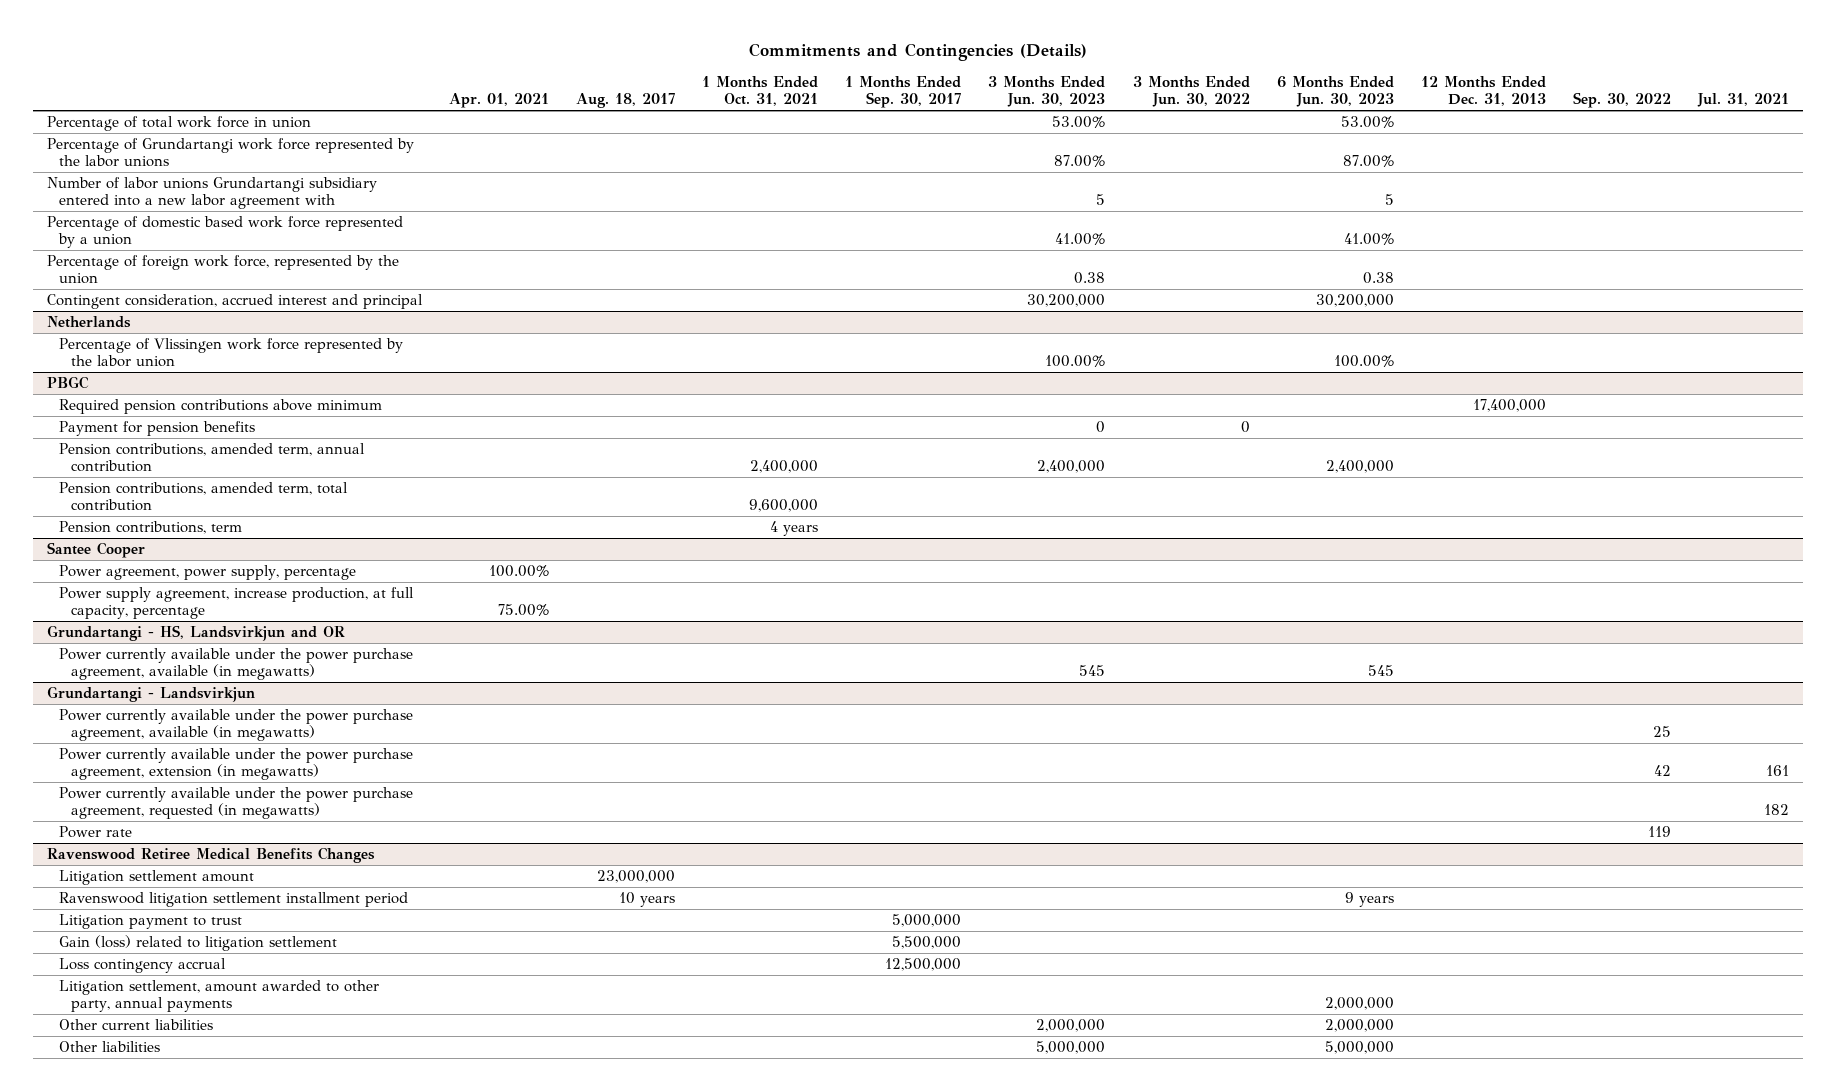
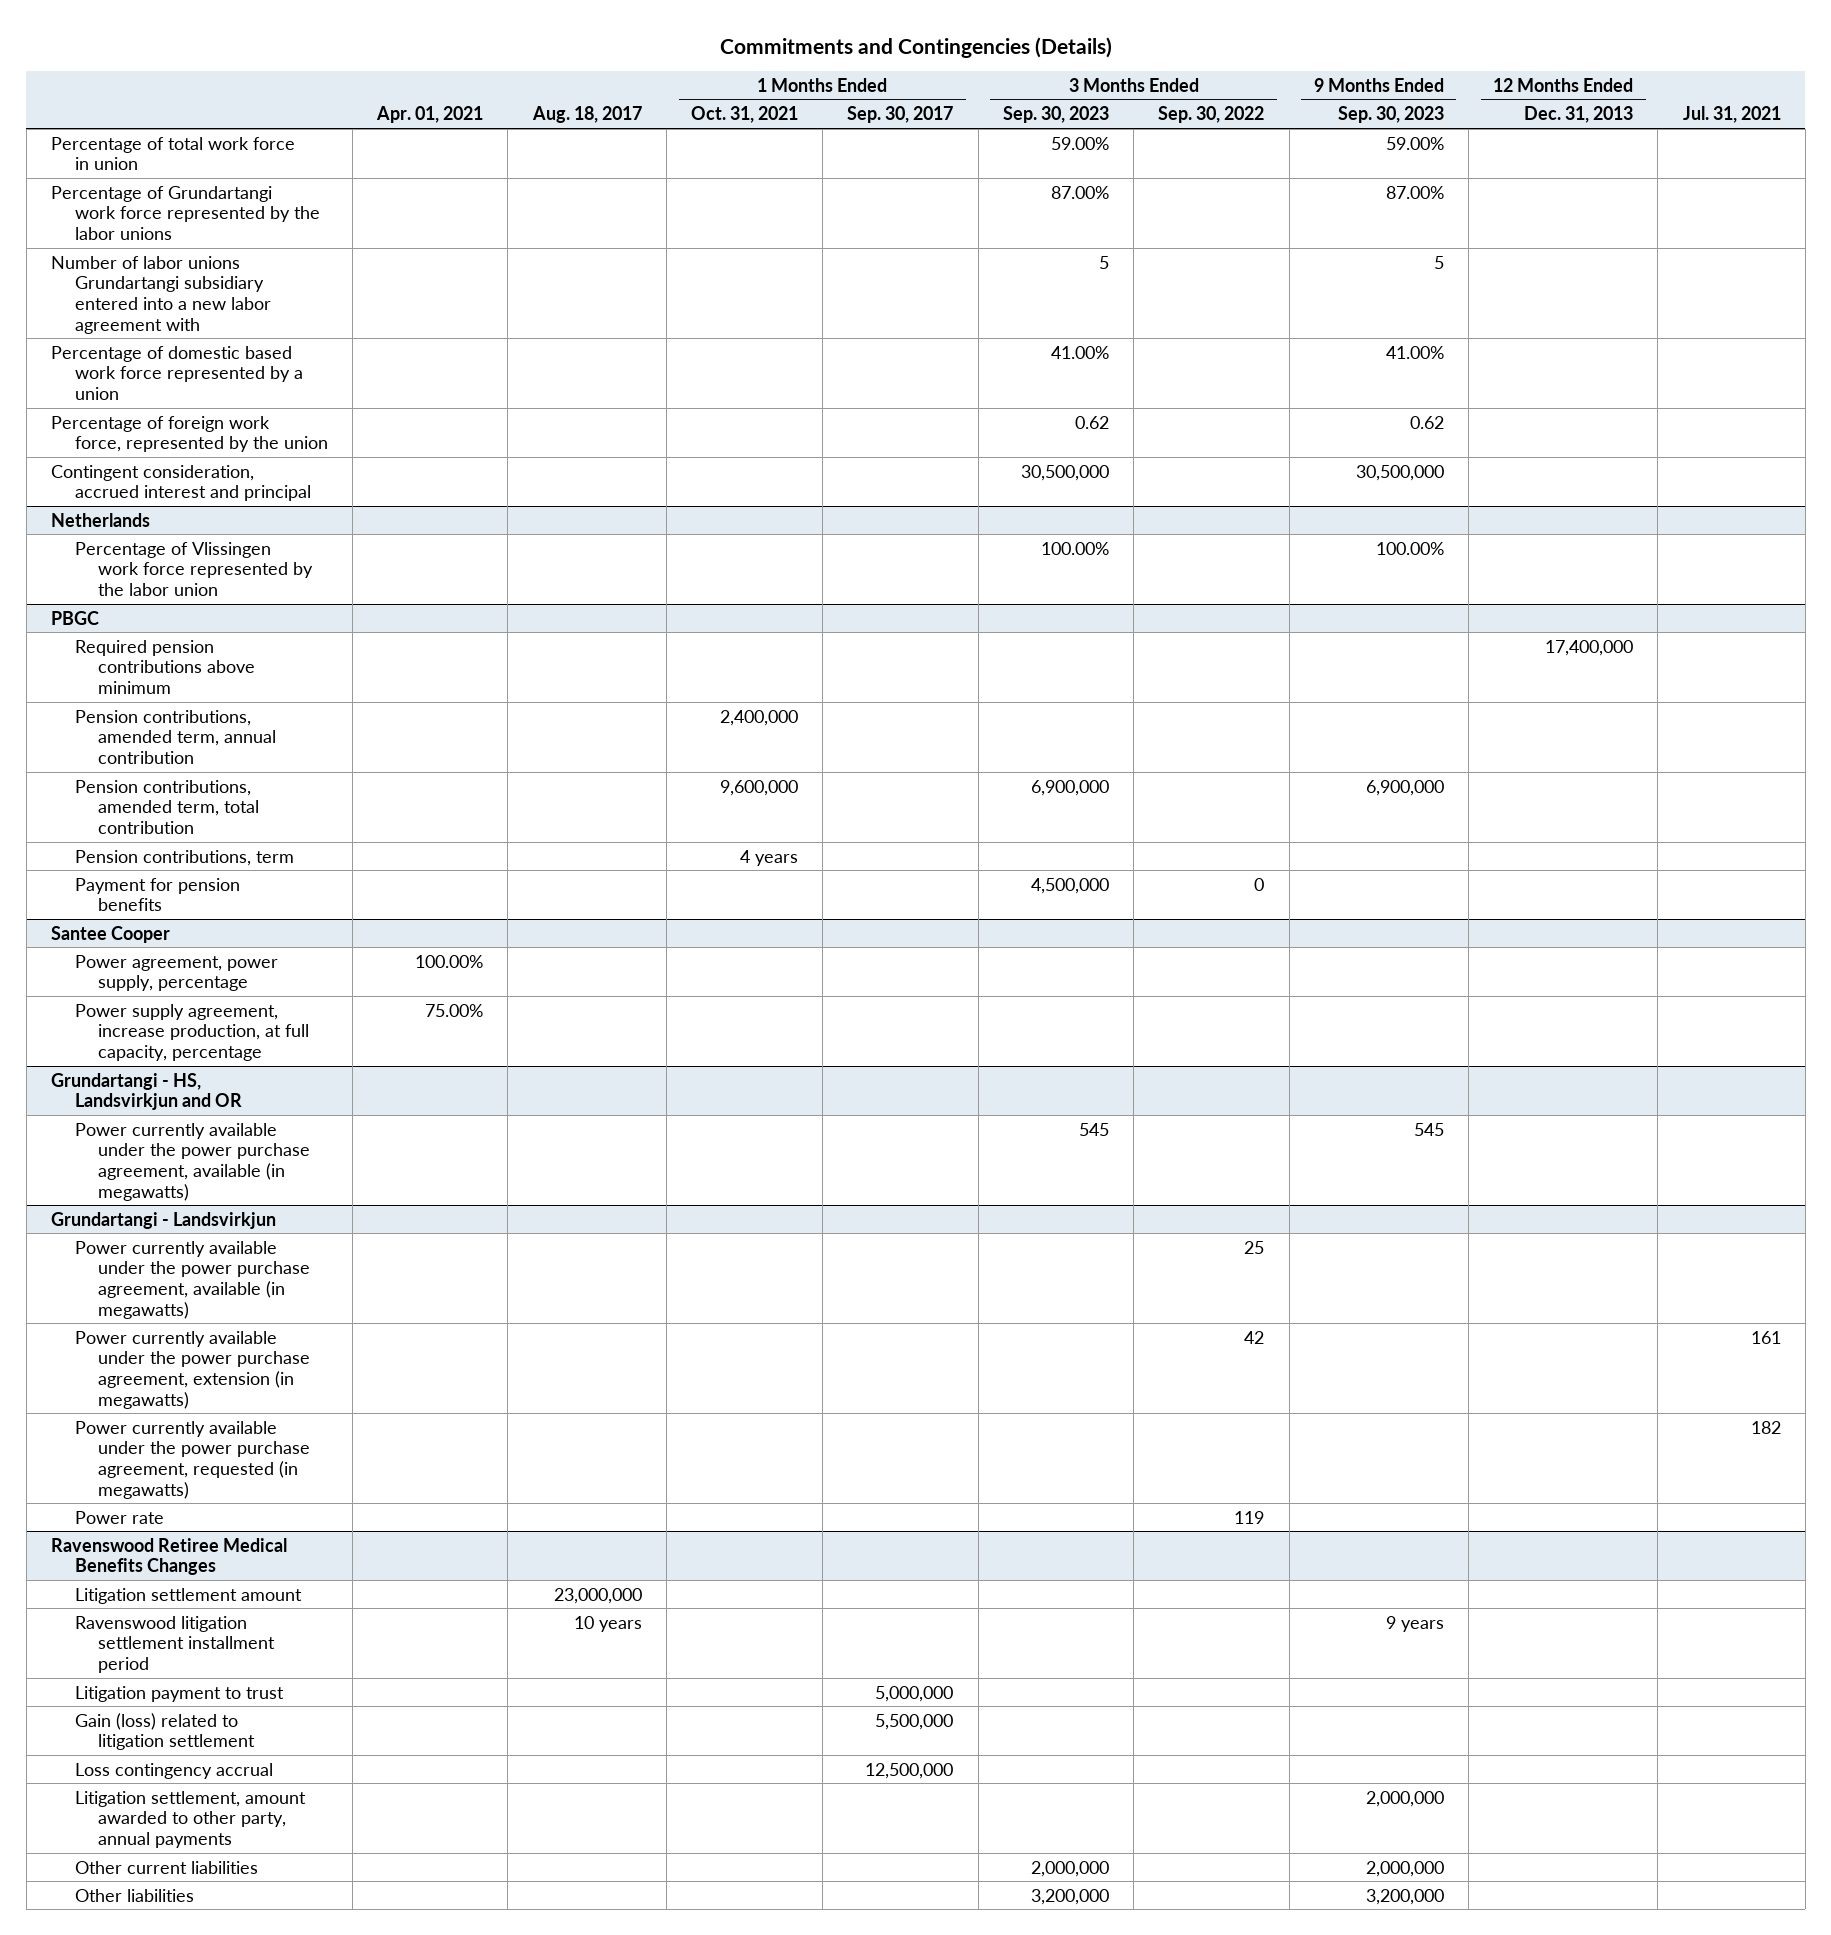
- | Apr. 01, 2021 | Aug. 18, 2017 | 1 Months Ended Oct. 31, 2021 | 1 Months Ended Sep. 30, 2017 | 3 Months Ended Jun. 30, 2023 | 3 Months Ended Jun. 30, 2022 | 6 Months Ended Jun. 30, 2023 | 12 Months Ended Dec. 31, 2013 | Sep. 30, 2022 | Jul. 31, 2021
+ | Apr. 01, 2021 | Aug. 18, 2017 | 1 Months Ended Oct. 31, 2021 | 1 Months Ended Sep. 30, 2017 | 3 Months Ended Sep. 30, 2023 | 3 Months Ended Sep. 30, 2022 | 9 Months Ended Sep. 30, 2023 | 12 Months Ended Dec. 31, 2013 | Jul. 31, 2021
@ PBGC
moved down: Payment for pension benefits | | | | | 4,500,000 | 0 | | |

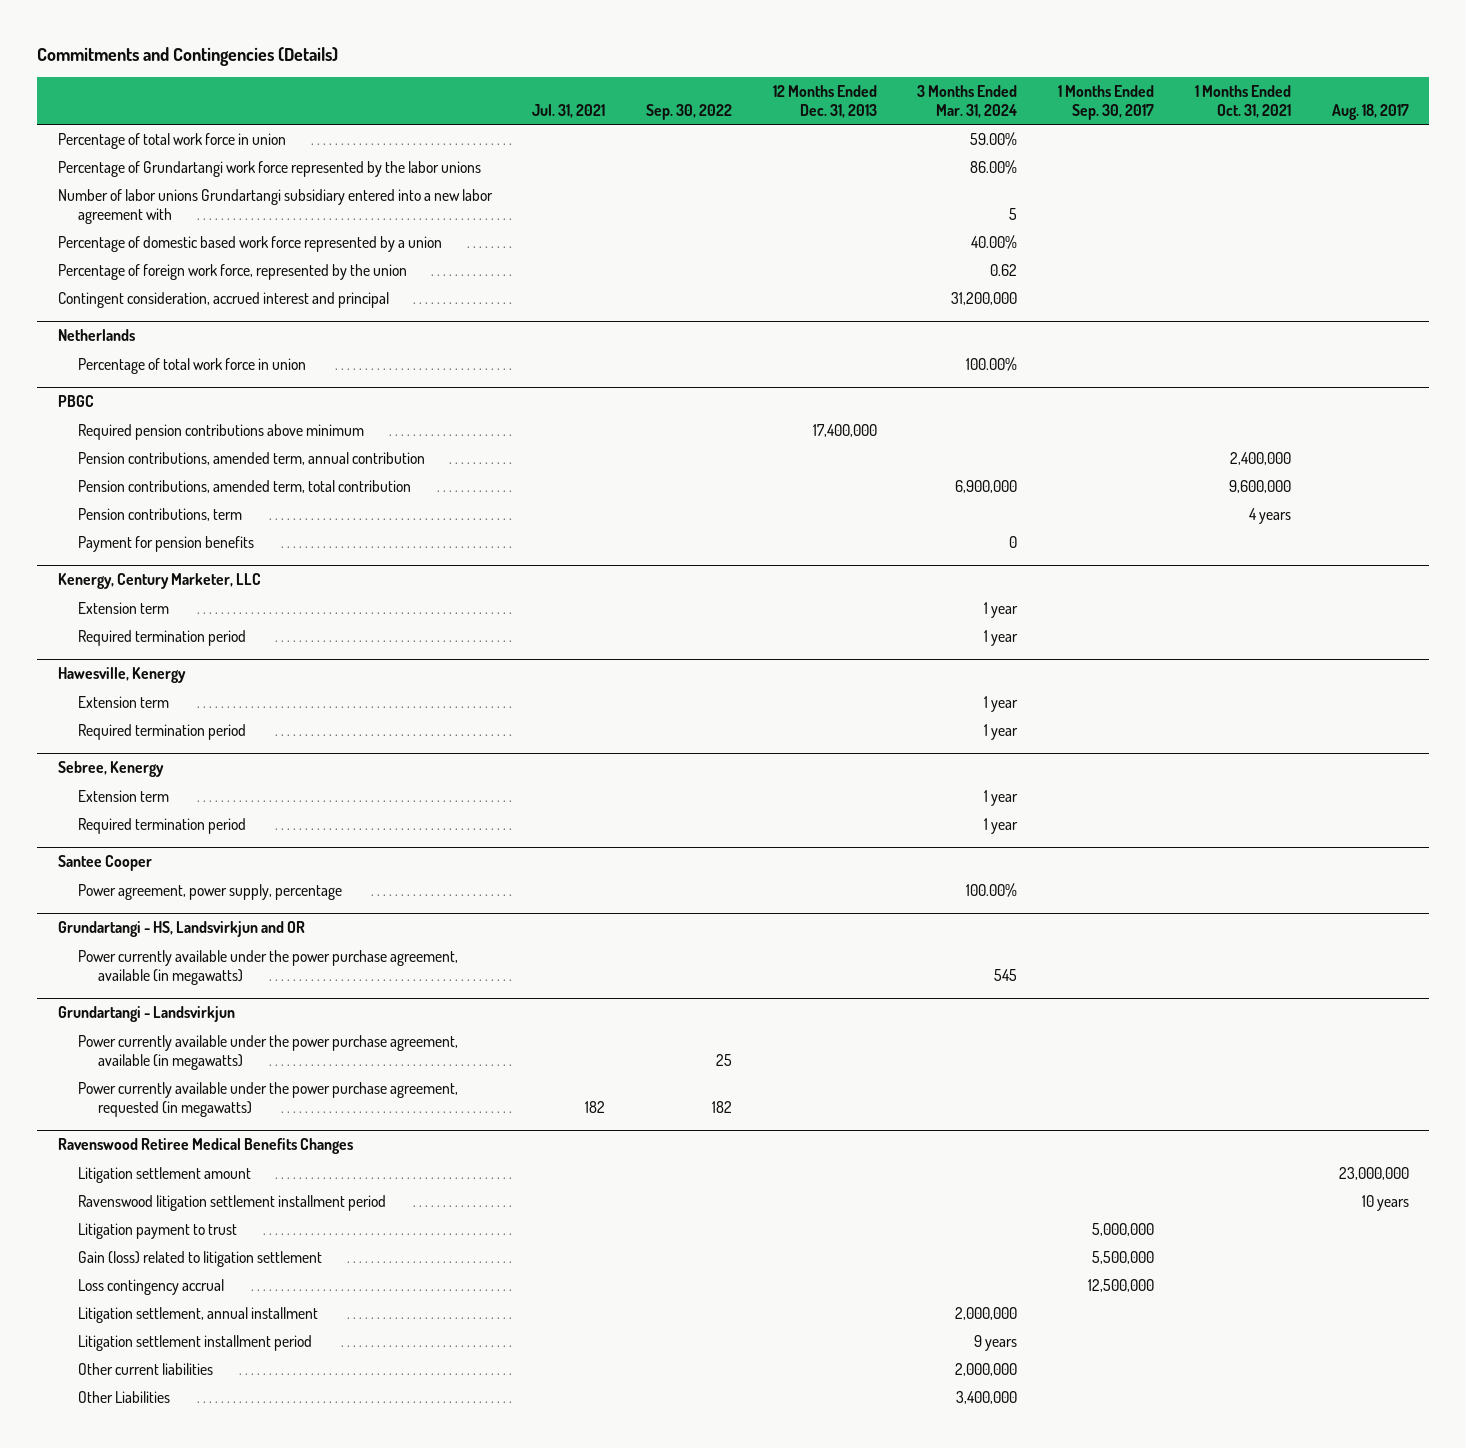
- | Apr. 01, 2021 | Aug. 18, 2017 | 1 Months Ended Oct. 31, 2021 | 1 Months Ended Sep. 30, 2017 | 3 Months Ended Sep. 30, 2023 | 3 Months Ended Sep. 30, 2022 | 9 Months Ended Sep. 30, 2023 | 12 Months Ended Dec. 31, 2013 | Jul. 31, 2021
+ | Jul. 31, 2021 | Sep. 30, 2022 | 12 Months Ended Dec. 31, 2013 | 3 Months Ended Mar. 31, 2024 | 1 Months Ended Sep. 30, 2017 | 1 Months Ended Oct. 31, 2021 | Aug. 18, 2017
@ Netherlands
- Percentage of Vlissingen work force represented by the labor union | | | | | 100.00% | | 100.00% | |
+ Percentage of total work force in union | | | | 100.00% | | |
+ Kenergy, Century Marketer, LLC
+ Extension term | | | | 1 year | | |
+ Required termination period | | | | 1 year | | |
+ Hawesville, Kenergy
+ Extension term | | | | 1 year | | |
+ Required termination period | | | | 1 year | | |
+ Sebree, Kenergy
+ Extension term | | | | 1 year | | |
+ Required termination period | | | | 1 year | | |
@ Santee Cooper
- Power supply agreement, increase production, at full capacity, percentage | 75.00% | | | | | | | |
@ Grundartangi - Landsvirkjun
- Power currently available under the power purchase agreement, extension (in megawatts) | | | | | | 42 | | | 161
- Power rate | | | | | | 119 | | |
@ Ravenswood Retiree Medical Benefits Changes
- Litigation settlement, amount awarded to other party, annual payments | | | | | | | 2,000,000 | |
+ Litigation settlement, annual installment | | | | 2,000,000 | | |
+ Litigation settlement installment period | | | | 9 years | | |
- Other liabilities | | | | | 3,200,000 | | 3,200,000 | |
+ Other Liabilities | | | | 3,400,000 | | |

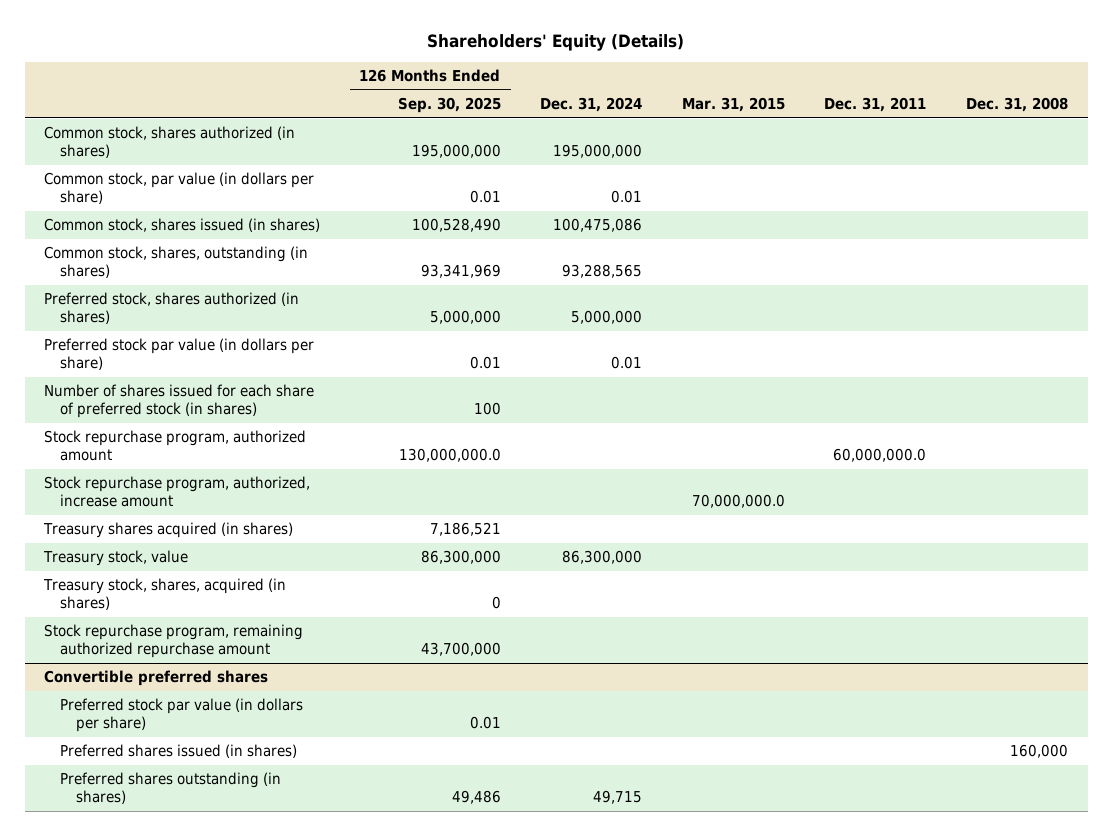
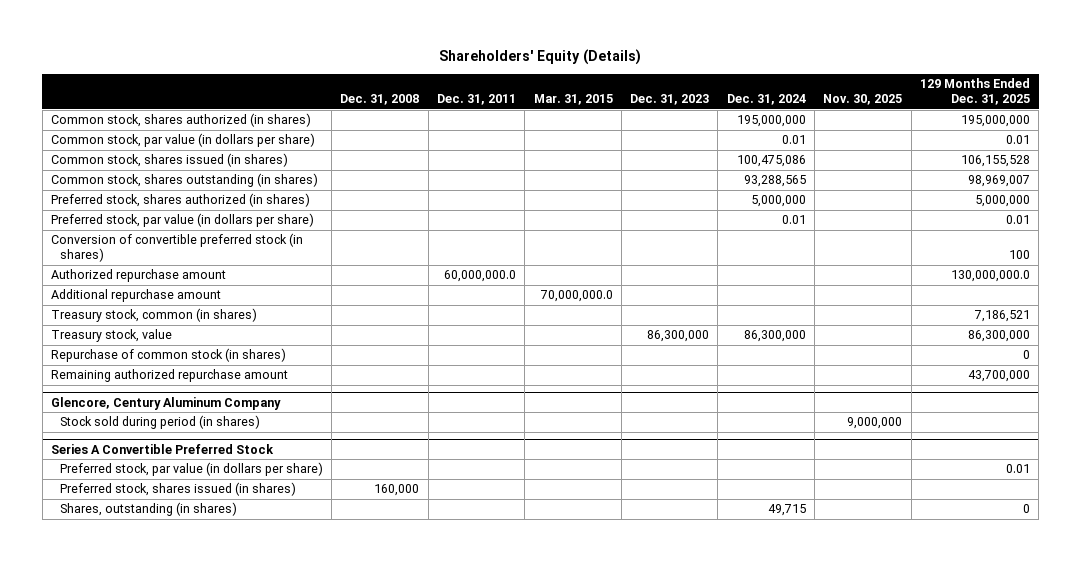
- | 126 Months Ended Sep. 30, 2025 | Dec. 31, 2024 | Mar. 31, 2015 | Dec. 31, 2011 | Dec. 31, 2008
+ | Dec. 31, 2008 | Dec. 31, 2011 | Mar. 31, 2015 | Dec. 31, 2023 | Dec. 31, 2024 | Nov. 30, 2025 | 129 Months Ended Dec. 31, 2025
- Common stock, shares, outstanding (in shares) | 93,341,969 | 93,288,565 | | |
+ Common stock, shares outstanding (in shares) | | | | | 93,288,565 | | 98,969,007
- Preferred stock par value (in dollars per share) | 0.01 | 0.01 | | |
- Number of shares issued for each share of preferred stock (in shares) | 100 | | | |
- Stock repurchase program, authorized amount | 130,000,000.0 | | | 60,000,000.0 |
- Stock repurchase program, authorized, increase amount | | | 70,000,000.0 | |
- Treasury shares acquired (in shares) | 7,186,521 | | | |
+ Preferred stock, par value (in dollars per share) | | | | | 0.01 | | 0.01
+ Conversion of convertible preferred stock (in shares) | | | | | | | 100
+ Authorized repurchase amount | | 60,000,000.0 | | | | | 130,000,000.0
+ Additional repurchase amount | | | 70,000,000.0 | | | |
+ Treasury stock, common (in shares) | | | | | | | 7,186,521
- Treasury stock, shares, acquired (in shares) | 0 | | | |
- Stock repurchase program, remaining authorized repurchase amount | 43,700,000 | | | |
- Convertible preferred shares
- Preferred stock par value (in dollars per share) | 0.01 | | | |
- Preferred shares issued (in shares) | | | | | 160,000
- Preferred shares outstanding (in shares) | 49,486 | 49,715 | | |
+ Repurchase of common stock (in shares) | | | | | | | 0
+ Remaining authorized repurchase amount | | | | | | | 43,700,000
+ Glencore, Century Aluminum Company
+ Stock sold during period (in shares) | | | | | | 9,000,000 |
+ Series A Convertible Preferred Stock
+ Preferred stock, par value (in dollars per share) | | | | | | | 0.01
+ Preferred stock, shares issued (in shares) | 160,000 | | | | | |
+ Shares, outstanding (in shares) | | | | | 49,715 | | 0

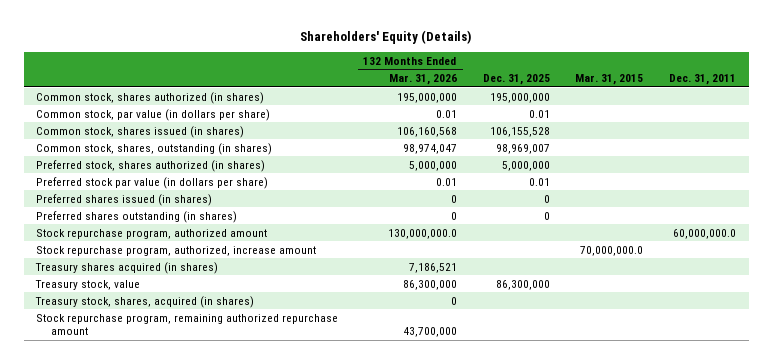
- | Dec. 31, 2008 | Dec. 31, 2011 | Mar. 31, 2015 | Dec. 31, 2023 | Dec. 31, 2024 | Nov. 30, 2025 | 129 Months Ended Dec. 31, 2025
+ | 132 Months Ended Mar. 31, 2026 | Dec. 31, 2025 | Mar. 31, 2015 | Dec. 31, 2011
- Common stock, shares outstanding (in shares) | | | | | 93,288,565 | | 98,969,007
+ Common stock, shares, outstanding (in shares) | 98,974,047 | 98,969,007 | |
- Preferred stock, par value (in dollars per share) | | | | | 0.01 | | 0.01
- Conversion of convertible preferred stock (in shares) | | | | | | | 100
- Authorized repurchase amount | | 60,000,000.0 | | | | | 130,000,000.0
- Additional repurchase amount | | | 70,000,000.0 | | | |
- Treasury stock, common (in shares) | | | | | | | 7,186,521
+ Preferred stock par value (in dollars per share) | 0.01 | 0.01 | |
+ Preferred shares issued (in shares) | 0 | 0 | |
+ Preferred shares outstanding (in shares) | 0 | 0 | |
+ Stock repurchase program, authorized amount | 130,000,000.0 | | | 60,000,000.0
+ Stock repurchase program, authorized, increase amount | | | 70,000,000.0 |
+ Treasury shares acquired (in shares) | 7,186,521 | | |
- Repurchase of common stock (in shares) | | | | | | | 0
- Remaining authorized repurchase amount | | | | | | | 43,700,000
- Glencore, Century Aluminum Company
- Stock sold during period (in shares) | | | | | | 9,000,000 |
- Series A Convertible Preferred Stock
- Preferred stock, par value (in dollars per share) | | | | | | | 0.01
- Preferred stock, shares issued (in shares) | 160,000 | | | | | |
- Shares, outstanding (in shares) | | | | | 49,715 | | 0
+ Treasury stock, shares, acquired (in shares) | 0 | | |
+ Stock repurchase program, remaining authorized repurchase amount | 43,700,000 | | |

